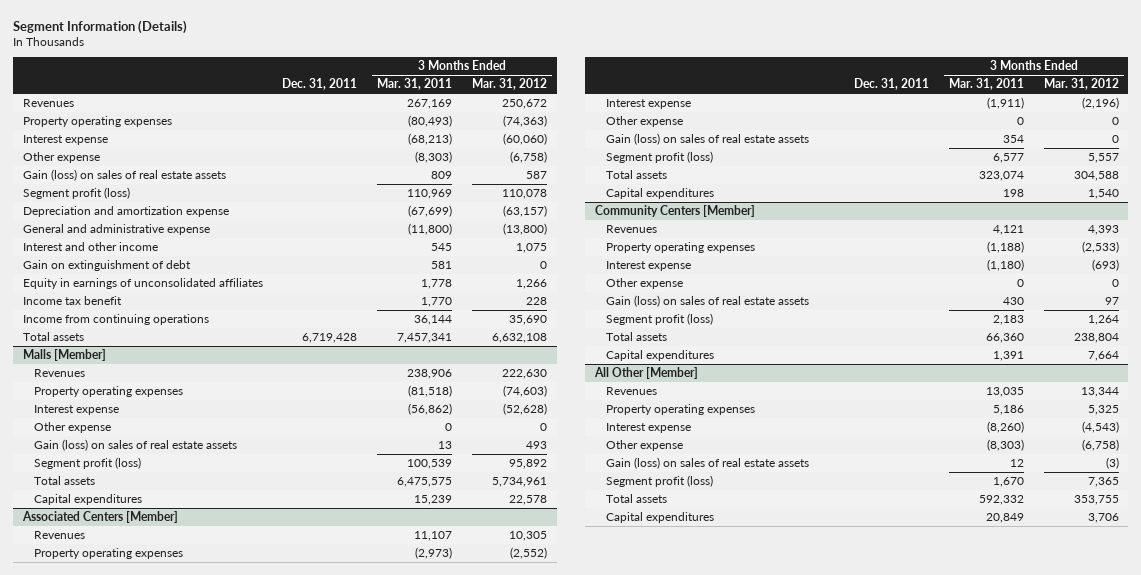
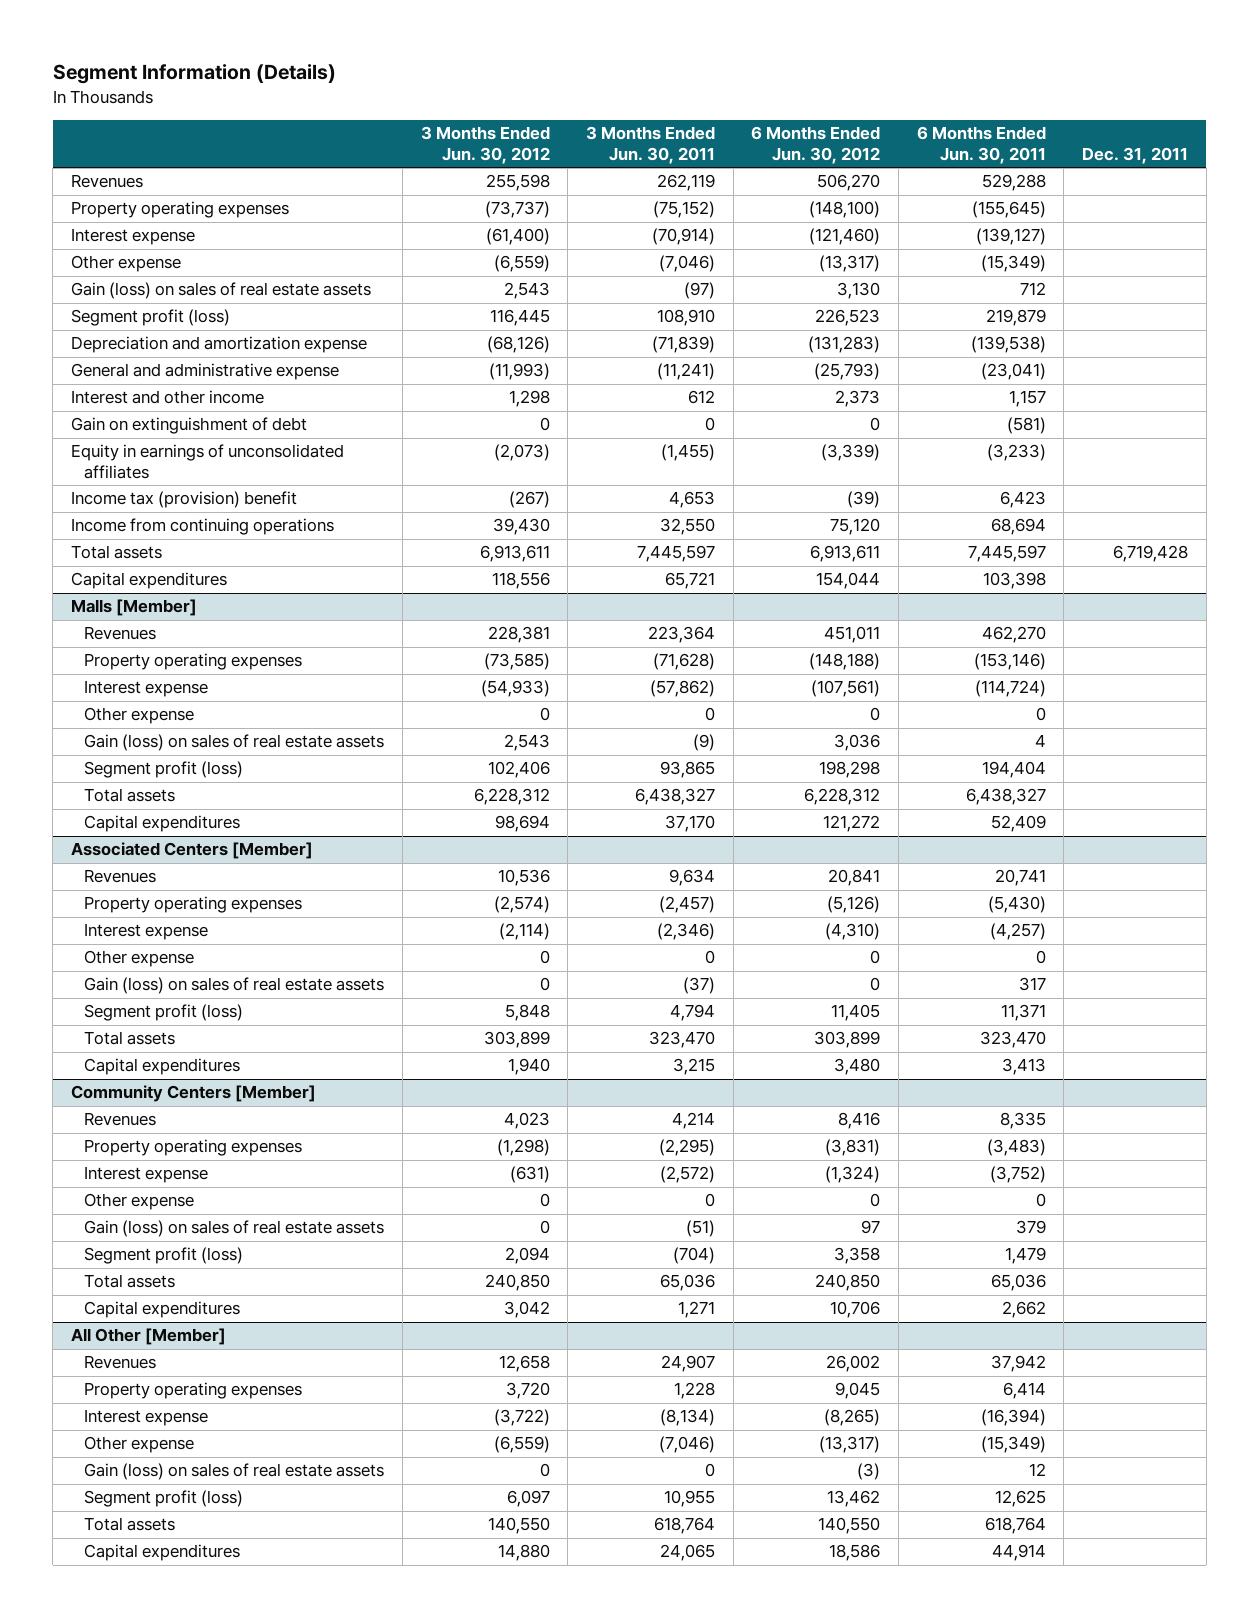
- | Dec. 31, 2011 | 3 Months Ended Mar. 31, 2011 | 3 Months Ended Mar. 31, 2012
+ | 3 Months Ended Jun. 30, 2012 | 3 Months Ended Jun. 30, 2011 | 6 Months Ended Jun. 30, 2012 | 6 Months Ended Jun. 30, 2011 | Dec. 31, 2011
- Income tax benefit | | 1,770 | 228
+ Income tax (provision) benefit | (267) | 4,653 | (39) | 6,423 |
+ Capital expenditures | 118,556 | 65,721 | 154,044 | 103,398 |

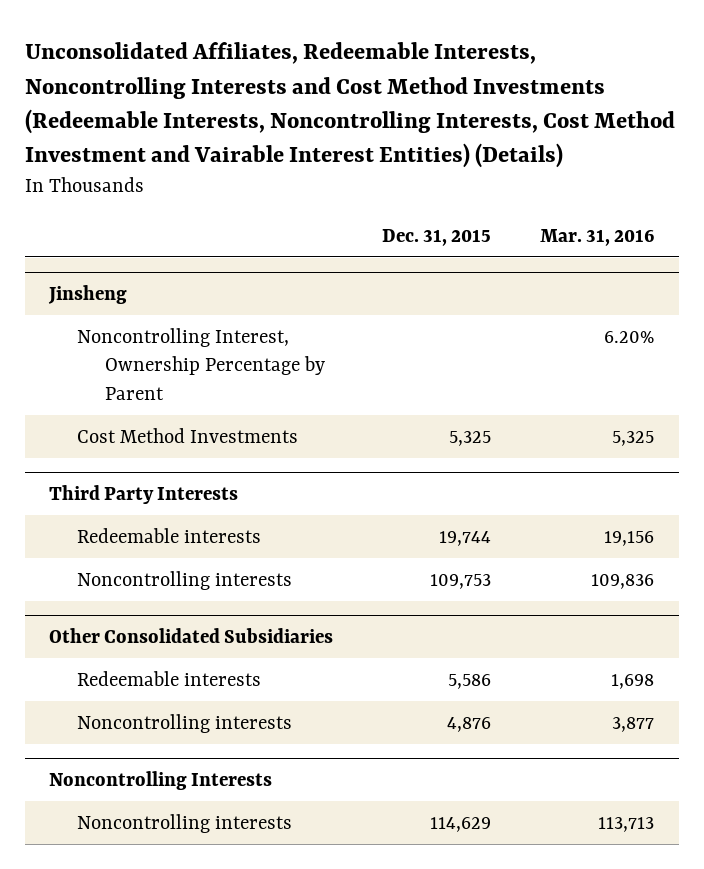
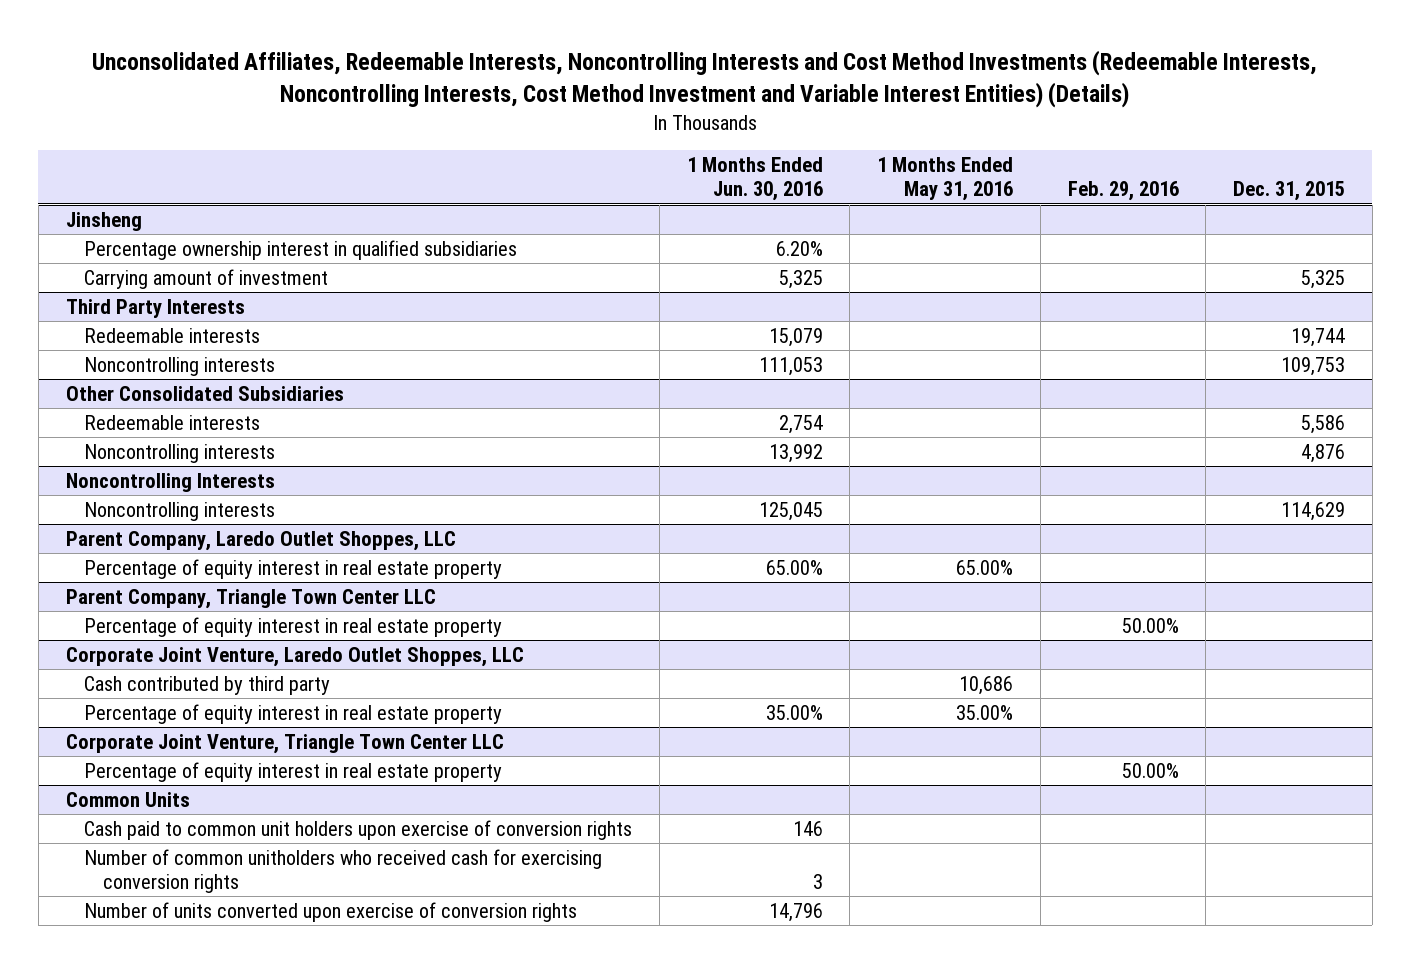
- Unconsolidated Affiliates, Redeemable Interests, Noncontrolling Interests and Cost Method Investments (Redeemable Interests, Noncontrolling Interests, Cost Method Investment and Vairable Interest Entities) (Details)
+ Unconsolidated Affiliates, Redeemable Interests, Noncontrolling Interests and Cost Method Investments (Redeemable Interests, Noncontrolling Interests, Cost Method Investment and Variable Interest Entities) (Details)
- | Dec. 31, 2015 | Mar. 31, 2016
+ | 1 Months Ended Jun. 30, 2016 | 1 Months Ended May 31, 2016 | Feb. 29, 2016 | Dec. 31, 2015
@ Jinsheng
- Noncontrolling Interest, Ownership Percentage by Parent | | 6.20%
- Cost Method Investments | 5,325 | 5,325
+ Percentage ownership interest in qualified subsidiaries | 6.20% | | |
+ Carrying amount of investment | 5,325 | | | 5,325
+ Parent Company, Laredo Outlet Shoppes, LLC
+ Percentage of equity interest in real estate property | 65.00% | 65.00% | |
+ Parent Company, Triangle Town Center LLC
+ Percentage of equity interest in real estate property | | | 50.00% |
+ Corporate Joint Venture, Laredo Outlet Shoppes, LLC
+ Cash contributed by third party | | 10,686 | |
+ Percentage of equity interest in real estate property | 35.00% | 35.00% | |
+ Corporate Joint Venture, Triangle Town Center LLC
+ Percentage of equity interest in real estate property | | | 50.00% |
+ Common Units
+ Cash paid to common unit holders upon exercise of conversion rights | 146 | | |
+ Number of common unitholders who received cash for exercising conversion rights | 3 | | |
+ Number of units converted upon exercise of conversion rights | 14,796 | | |

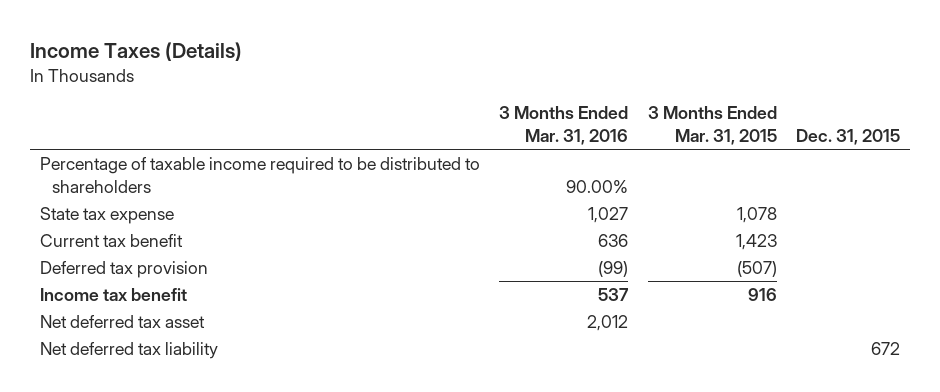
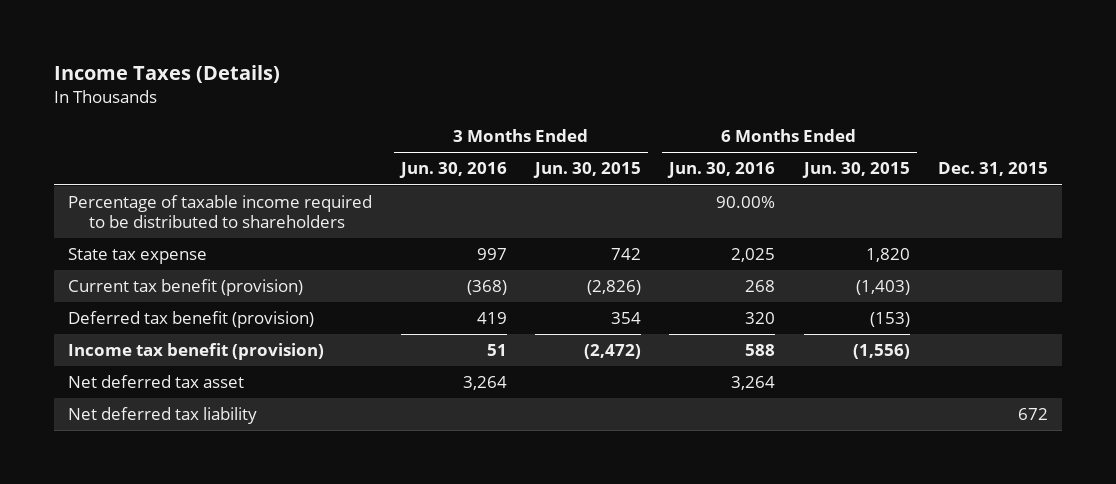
- | 3 Months Ended Mar. 31, 2016 | 3 Months Ended Mar. 31, 2015 | Dec. 31, 2015
+ | 3 Months Ended Jun. 30, 2016 | 3 Months Ended Jun. 30, 2015 | 6 Months Ended Jun. 30, 2016 | 6 Months Ended Jun. 30, 2015 | Dec. 31, 2015
- Current tax benefit | 636 | 1,423 |
- Deferred tax provision | (99) | (507) |
- Income tax benefit | 537 | 916 |
+ Current tax benefit (provision) | (368) | (2,826) | 268 | (1,403) |
+ Deferred tax benefit (provision) | 419 | 354 | 320 | (153) |
+ Income tax benefit (provision) | 51 | (2,472) | 588 | (1,556) |

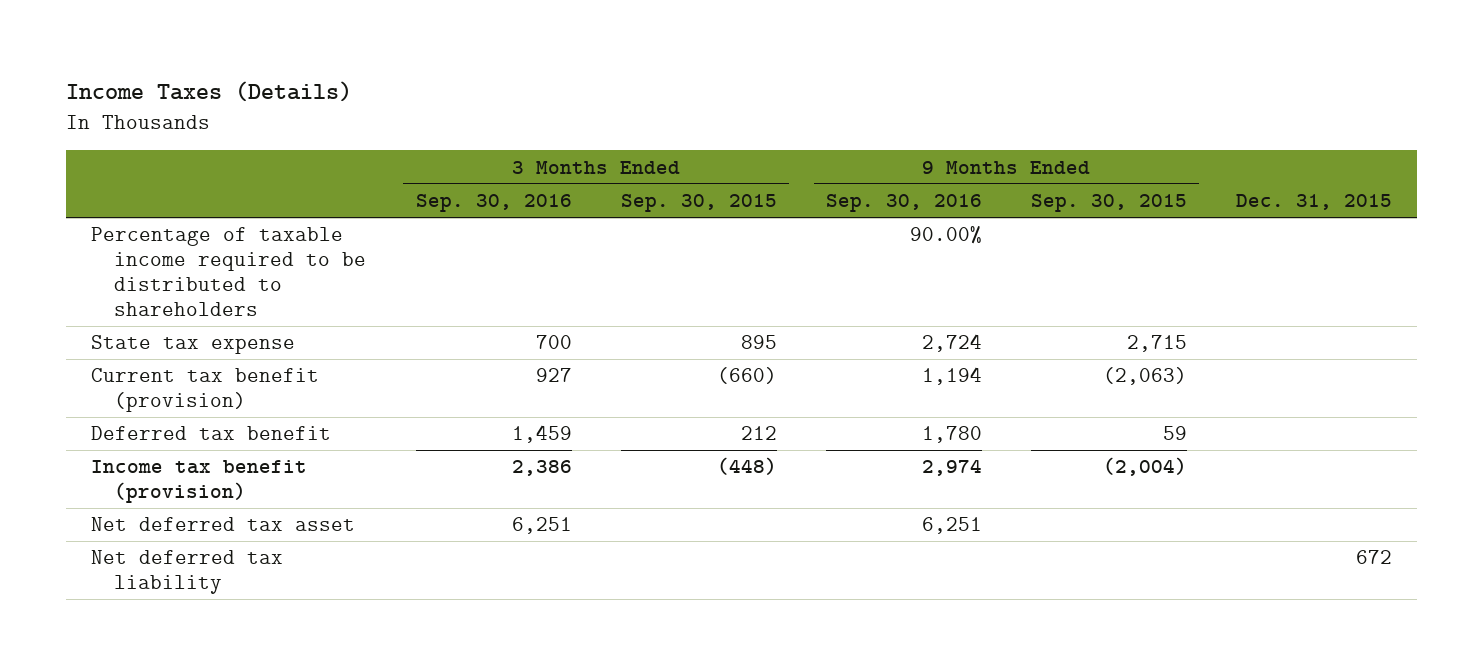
- | 3 Months Ended Jun. 30, 2016 | 3 Months Ended Jun. 30, 2015 | 6 Months Ended Jun. 30, 2016 | 6 Months Ended Jun. 30, 2015 | Dec. 31, 2015
+ | 3 Months Ended Sep. 30, 2016 | 3 Months Ended Sep. 30, 2015 | 9 Months Ended Sep. 30, 2016 | 9 Months Ended Sep. 30, 2015 | Dec. 31, 2015
- Deferred tax benefit (provision) | 419 | 354 | 320 | (153) |
+ Deferred tax benefit | 1,459 | 212 | 1,780 | 59 |

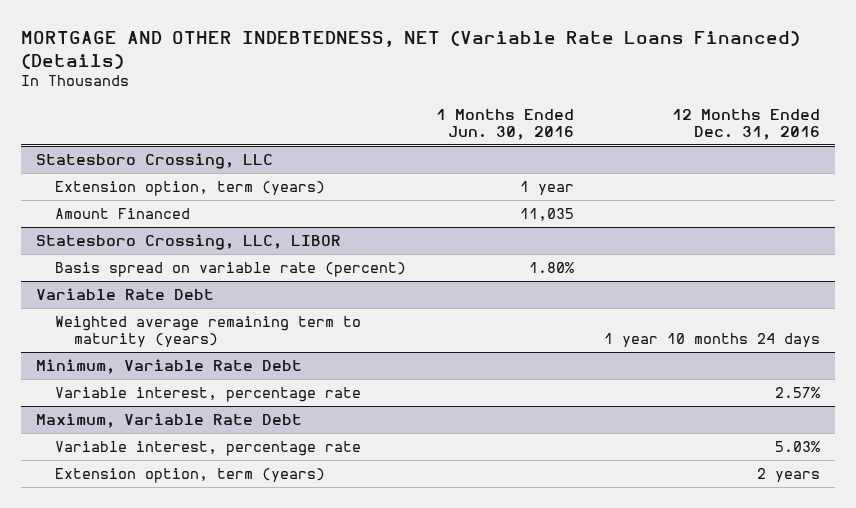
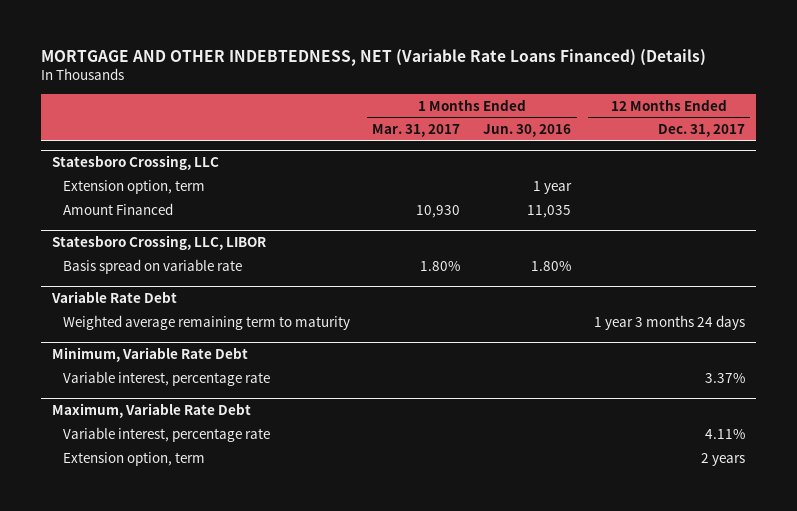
- | 1 Months Ended Jun. 30, 2016 | 12 Months Ended Dec. 31, 2016
+ | 1 Months Ended Mar. 31, 2017 | 1 Months Ended Jun. 30, 2016 | 12 Months Ended Dec. 31, 2017
@ Statesboro Crossing, LLC
- Extension option, term (years) | 1 year |
+ Extension option, term | | 1 year |
@ Statesboro Crossing, LLC, LIBOR
- Basis spread on variable rate (percent) | 1.80% |
+ Basis spread on variable rate | 1.80% | 1.80% |
@ Variable Rate Debt
- Weighted average remaining term to maturity (years) | | 1 year 10 months 24 days
+ Weighted average remaining term to maturity | | | 1 year 3 months 24 days
@ Maximum, Variable Rate Debt
- Extension option, term (years) | | 2 years
+ Extension option, term | | | 2 years

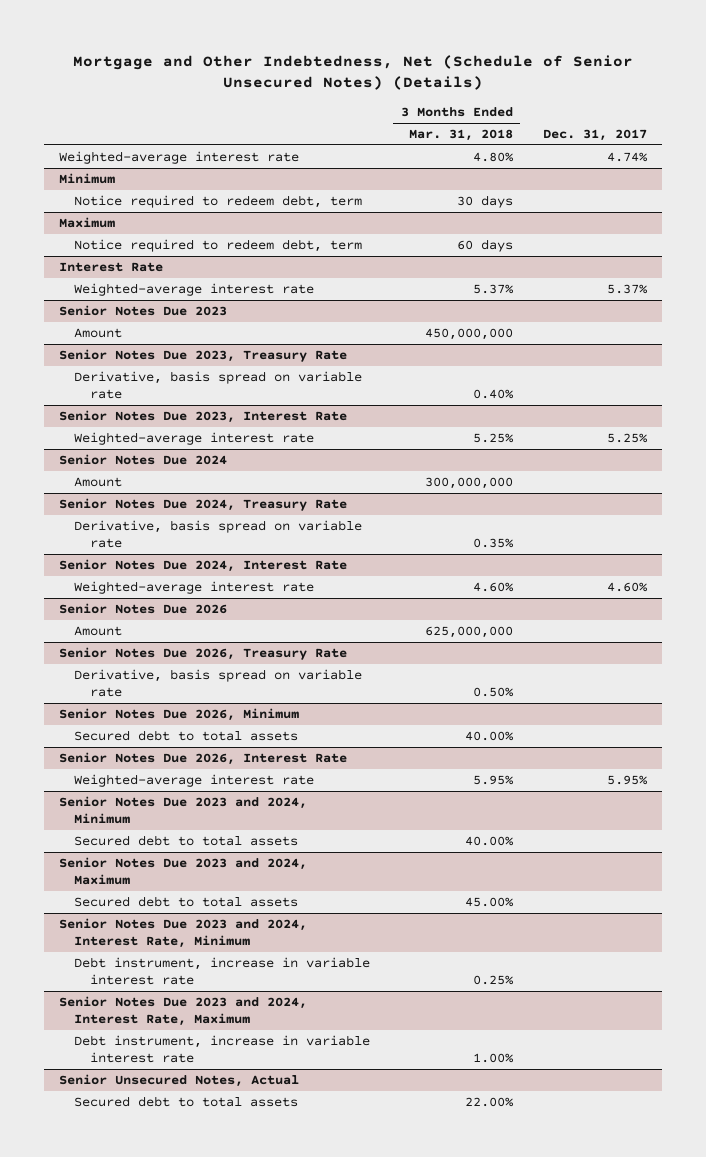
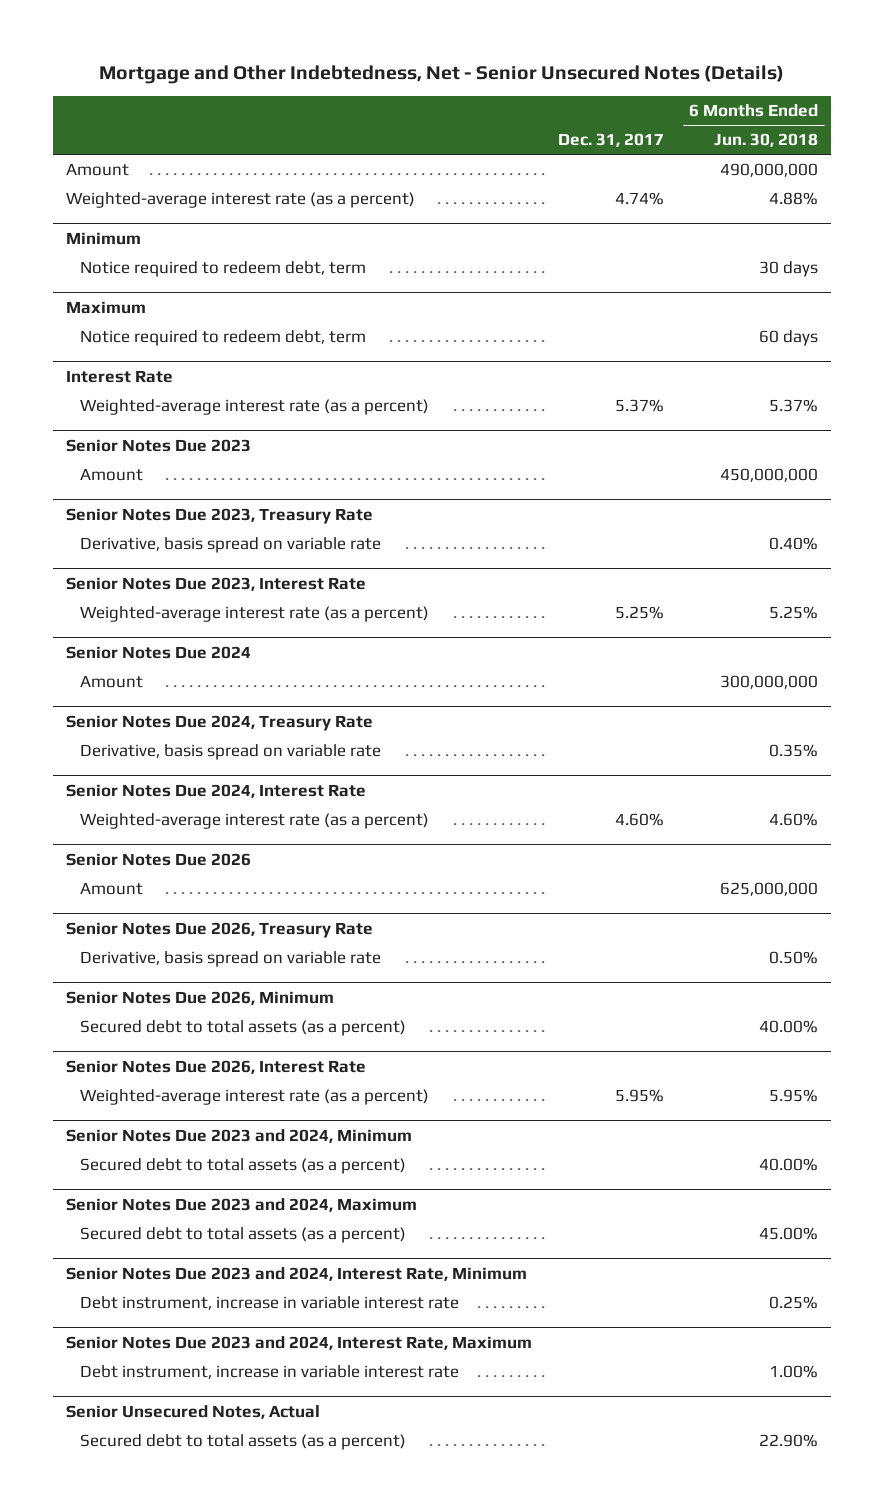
- Mortgage and Other Indebtedness, Net (Schedule of Senior Unsecured Notes) (Details)
+ Mortgage and Other Indebtedness, Net - Senior Unsecured Notes (Details)
- | 3 Months Ended Mar. 31, 2018 | Dec. 31, 2017
+ | Dec. 31, 2017 | 6 Months Ended Jun. 30, 2018
- Weighted-average interest rate | 4.80% | 4.74%
+ Amount | | 490,000,000
+ Weighted-average interest rate (as a percent) | 4.74% | 4.88%
@ Interest Rate
- Weighted-average interest rate | 5.37% | 5.37%
+ Weighted-average interest rate (as a percent) | 5.37% | 5.37%
@ Senior Notes Due 2023, Interest Rate
- Weighted-average interest rate | 5.25% | 5.25%
+ Weighted-average interest rate (as a percent) | 5.25% | 5.25%
@ Senior Notes Due 2024, Interest Rate
- Weighted-average interest rate | 4.60% | 4.60%
+ Weighted-average interest rate (as a percent) | 4.60% | 4.60%
@ Senior Notes Due 2026, Minimum
- Secured debt to total assets | 40.00% |
+ Secured debt to total assets (as a percent) | | 40.00%
@ Senior Notes Due 2026, Interest Rate
- Weighted-average interest rate | 5.95% | 5.95%
+ Weighted-average interest rate (as a percent) | 5.95% | 5.95%
@ Senior Notes Due 2023 and 2024, Minimum
- Secured debt to total assets | 40.00% |
+ Secured debt to total assets (as a percent) | | 40.00%
@ Senior Notes Due 2023 and 2024, Maximum
- Secured debt to total assets | 45.00% |
+ Secured debt to total assets (as a percent) | | 45.00%
@ Senior Unsecured Notes, Actual
- Secured debt to total assets | 22.00% |
+ Secured debt to total assets (as a percent) | | 22.90%

